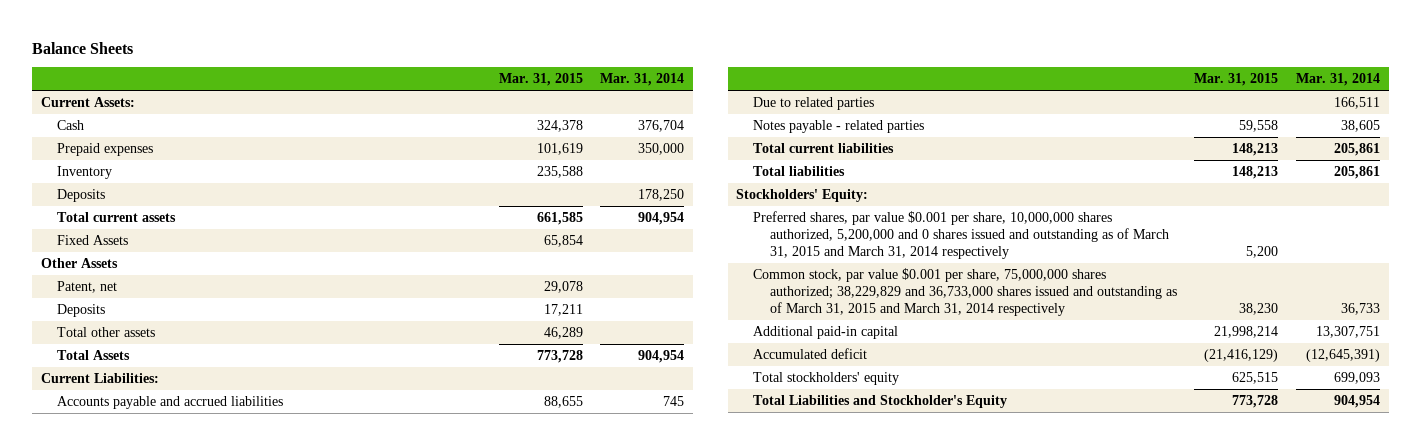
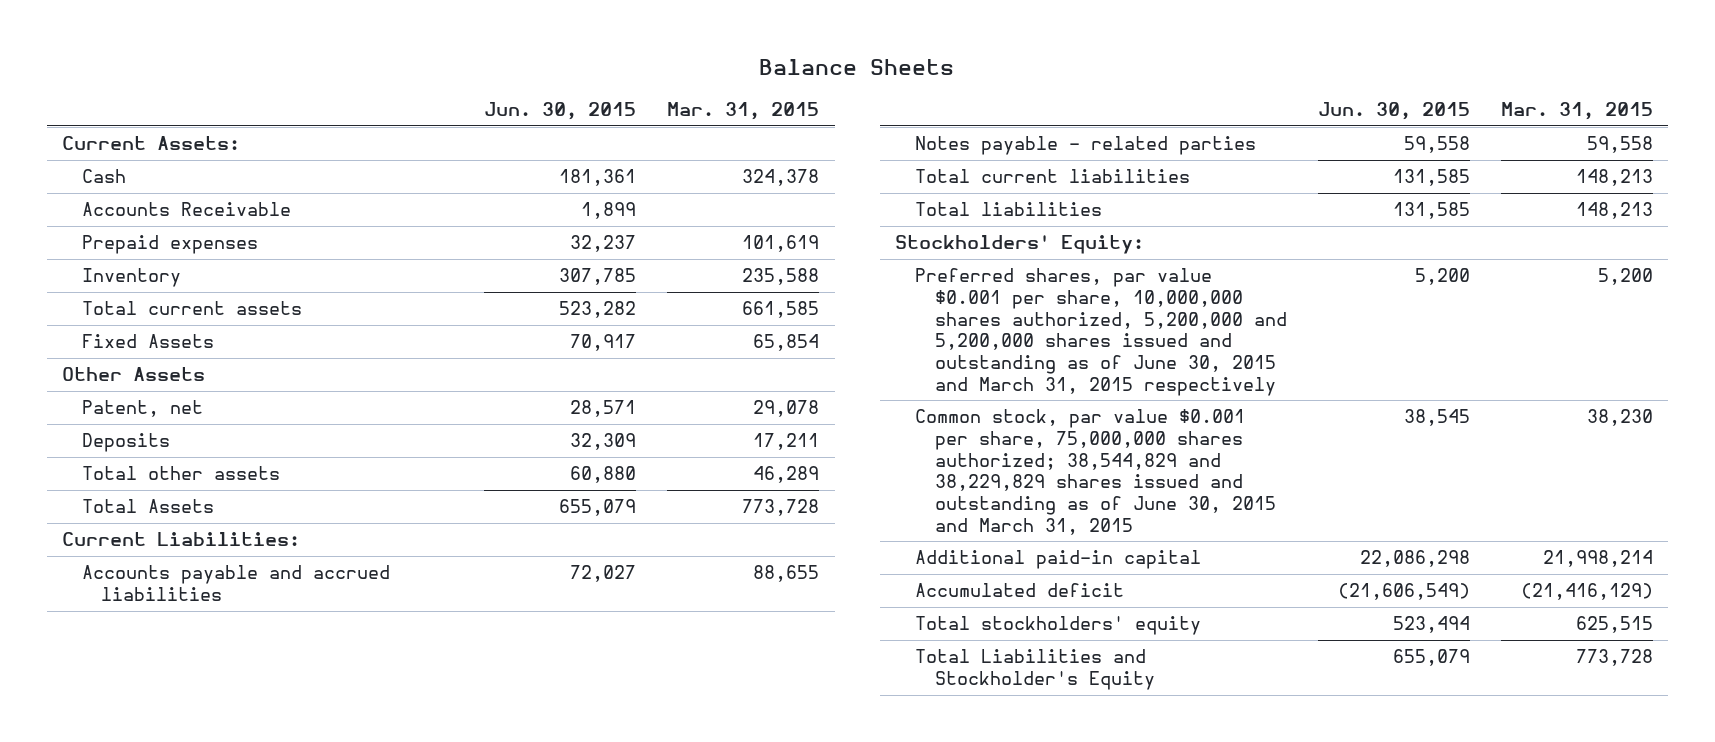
- | Mar. 31, 2015 | Mar. 31, 2014
+ | Jun. 30, 2015 | Mar. 31, 2015
+ Accounts Receivable | 1,899 |
- Deposits | | 178,250
- Due to related parties | | 166,511
- Preferred shares, par value $0.001 per share, 10,000,000 shares authorized, 5,200,000 and 0 shares issued and outstanding as of March 31, 2015 and March 31, 2014 respectively | 5,200 |
- Common stock, par value $0.001 per share, 75,000,000 shares authorized; 38,229,829 and 36,733,000 shares issued and outstanding as of March 31, 2015 and March 31, 2014 respectively | 38,230 | 36,733
+ Preferred shares, par value $0.001 per share, 10,000,000 shares authorized, 5,200,000 and 5,200,000 shares issued and outstanding as of June 30, 2015 and March 31, 2015 respectively | 5,200 | 5,200
+ Common stock, par value $0.001 per share, 75,000,000 shares authorized; 38,544,829 and 38,229,829 shares issued and outstanding as of June 30, 2015 and March 31, 2015 | 38,545 | 38,230

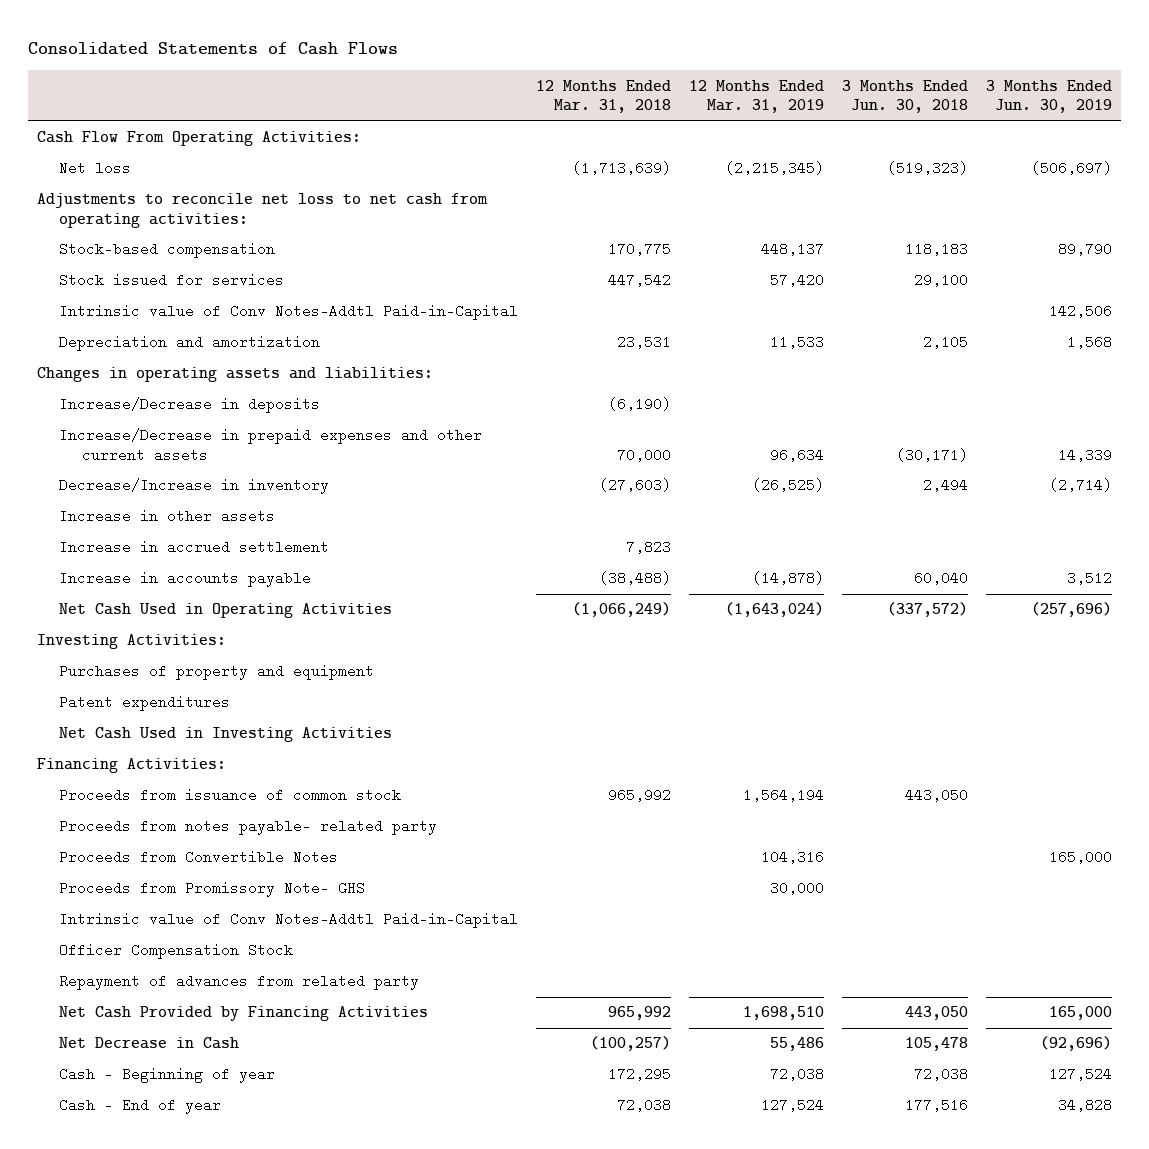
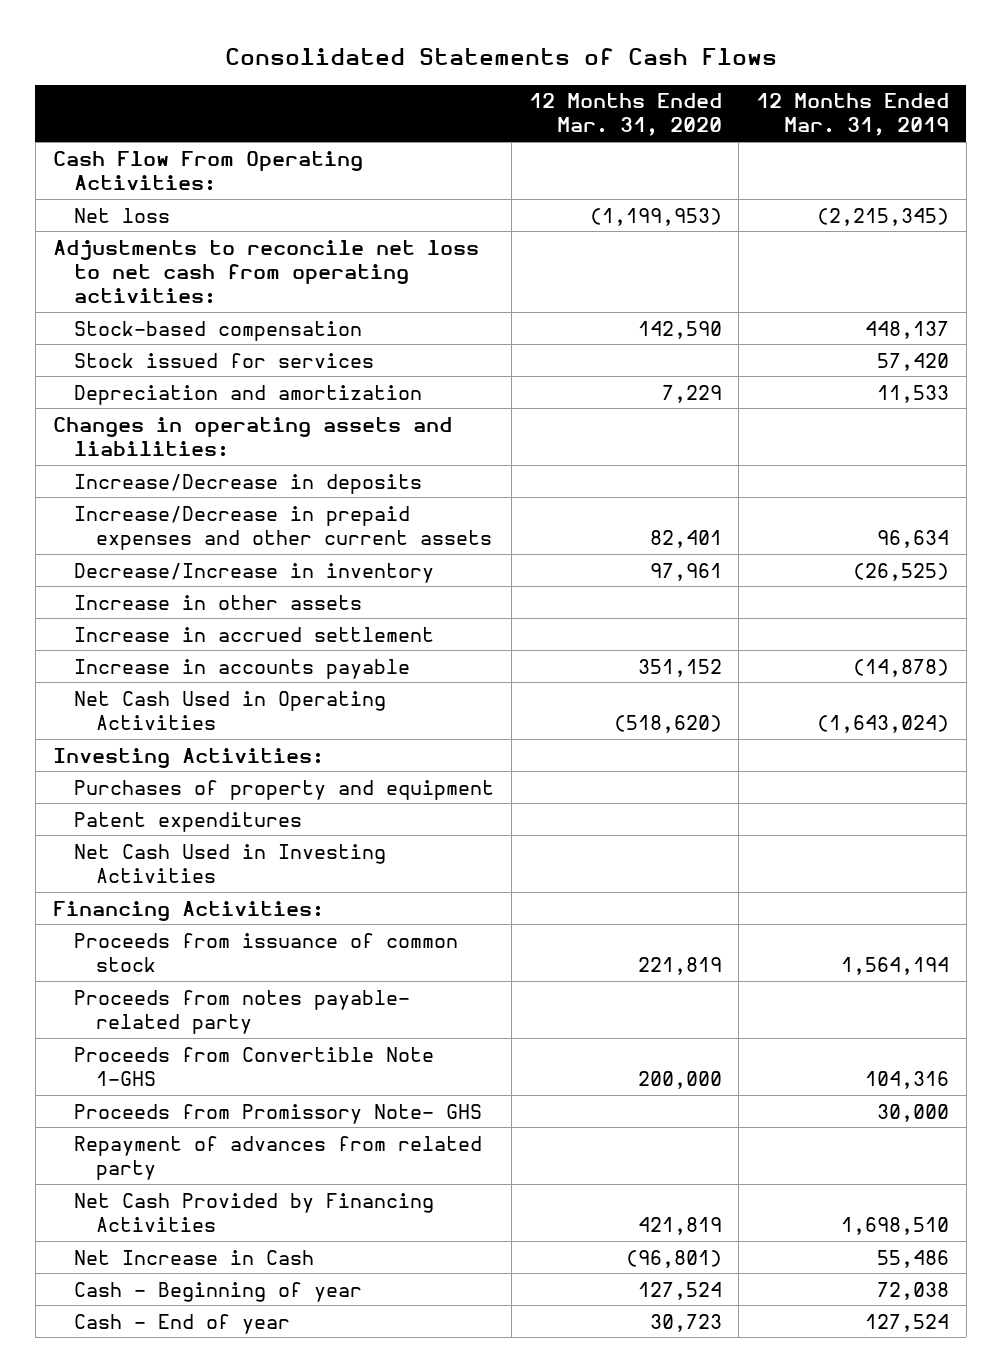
- | 12 Months Ended Mar. 31, 2018 | 12 Months Ended Mar. 31, 2019 | 3 Months Ended Jun. 30, 2018 | 3 Months Ended Jun. 30, 2019
+ | 12 Months Ended Mar. 31, 2020 | 12 Months Ended Mar. 31, 2019
- Intrinsic value of Conv Notes-Addtl Paid-in-Capital | | | | 142,506
- Proceeds from Convertible Notes | | 104,316 | | 165,000
+ Proceeds from Convertible Note 1-GHS | 200,000 | 104,316
- Intrinsic value of Conv Notes-Addtl Paid-in-Capital
- Officer Compensation Stock
- Net Decrease in Cash | (100,257) | 55,486 | 105,478 | (92,696)
+ Net Increase in Cash | (96,801) | 55,486

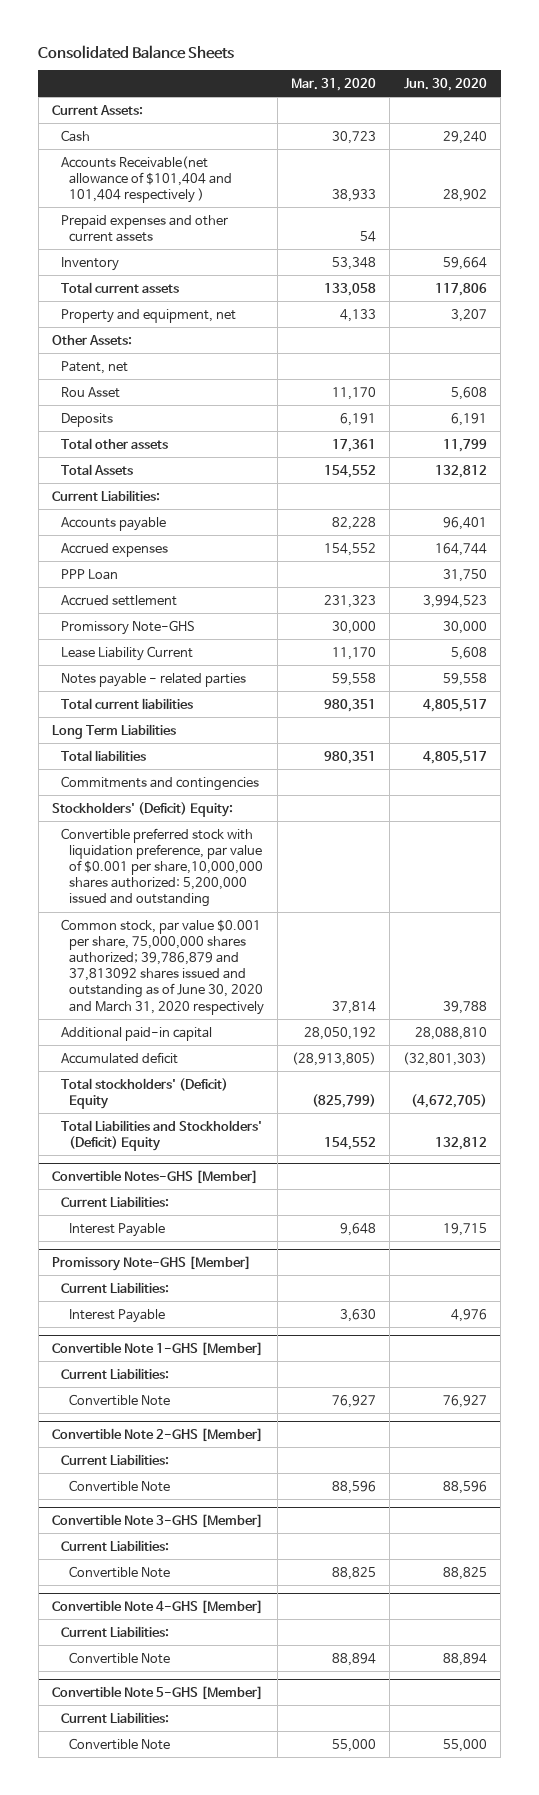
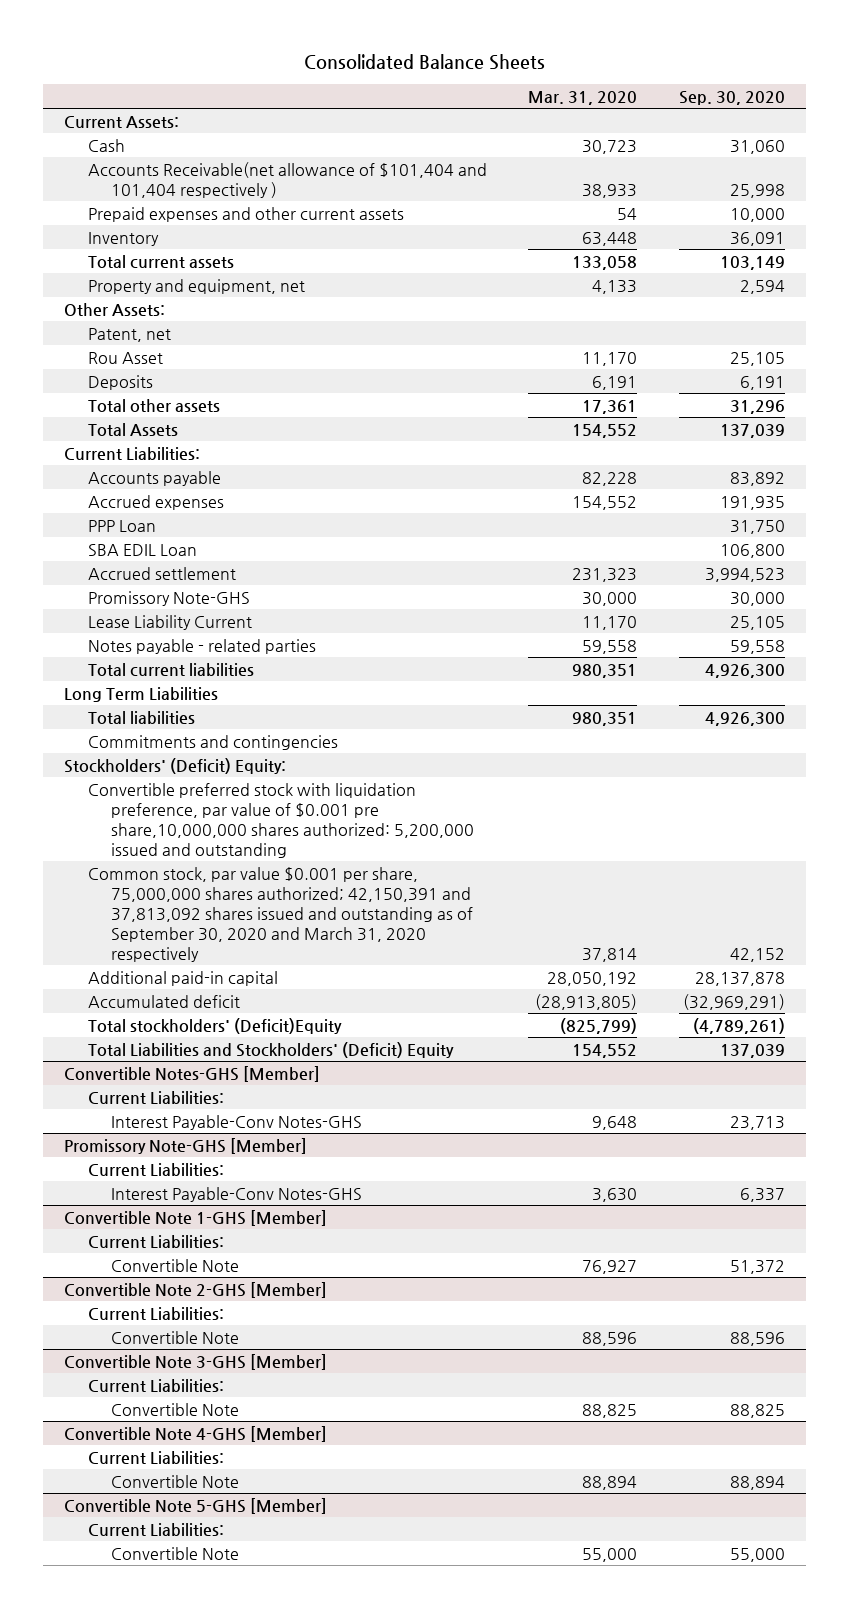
- | Mar. 31, 2020 | Jun. 30, 2020
+ | Mar. 31, 2020 | Sep. 30, 2020
- Inventory | 53,348 | 59,664
+ Inventory | 63,448 | 36,091
+ SBA EDIL Loan | | 106,800
- Convertible preferred stock with liquidation preference, par value of $0.001 per share,10,000,000 shares authorized: 5,200,000 issued and outstanding
- Common stock, par value $0.001 per share, 75,000,000 shares authorized; 39,786,879 and 37,813092 shares issued and outstanding as of June 30, 2020 and March 31, 2020 respectively | 37,814 | 39,788
+ Convertible preferred stock with liquidation preference, par value of $0.001 pre share,10,000,000 shares authorized: 5,200,000 issued and outstanding
+ Common stock, par value $0.001 per share, 75,000,000 shares authorized; 42,150,391 and 37,813,092 shares issued and outstanding as of September 30, 2020 and March 31, 2020 respectively | 37,814 | 42,152
- Total stockholders' (Deficit) Equity | (825,799) | (4,672,705)
+ Total stockholders' (Deficit)Equity | (825,799) | (4,789,261)
@ Convertible Notes-GHS [Member]
- Interest Payable | 9,648 | 19,715
+ Interest Payable-Conv Notes-GHS | 9,648 | 23,713
@ Promissory Note-GHS [Member]
- Interest Payable | 3,630 | 4,976
+ Interest Payable-Conv Notes-GHS | 3,630 | 6,337

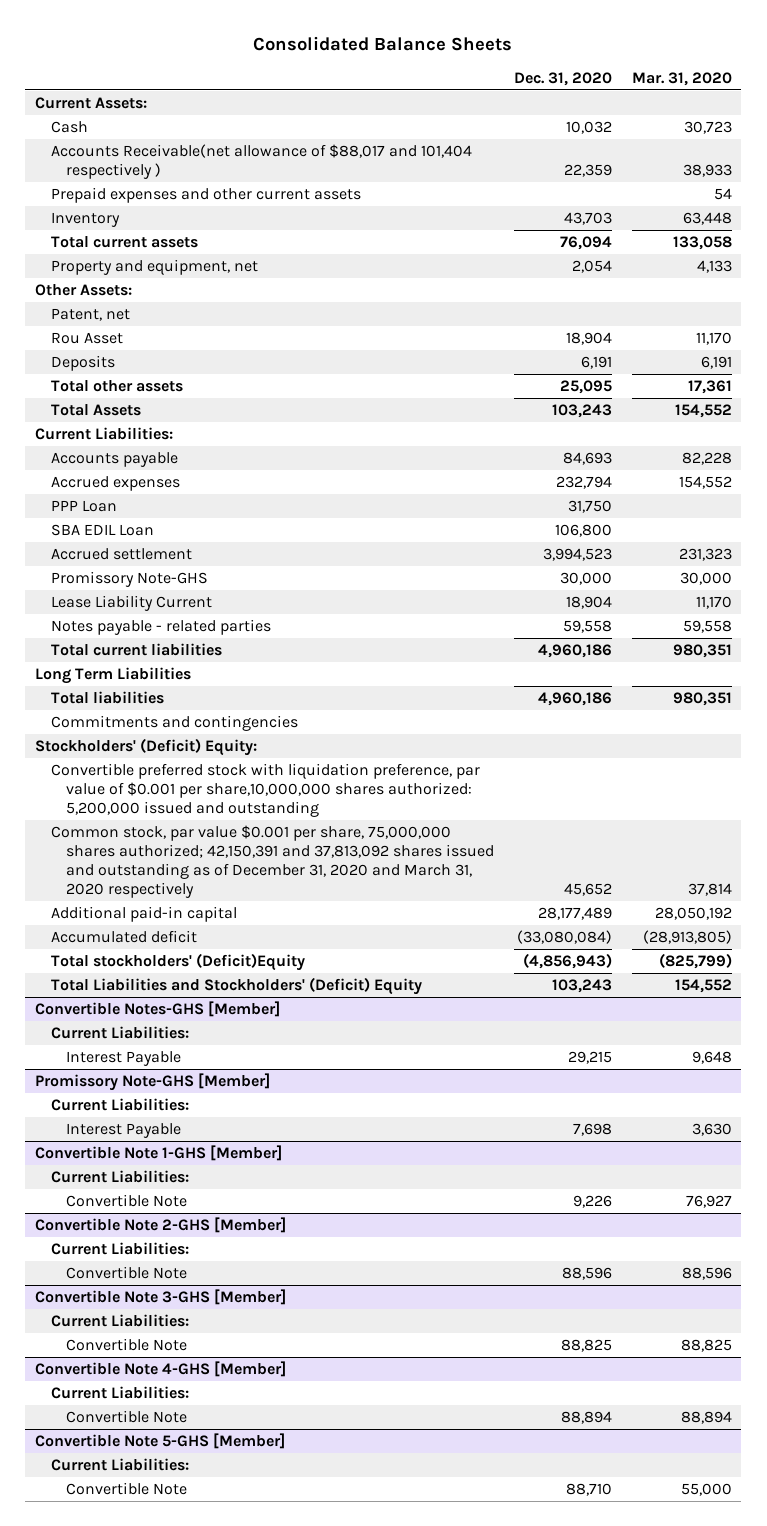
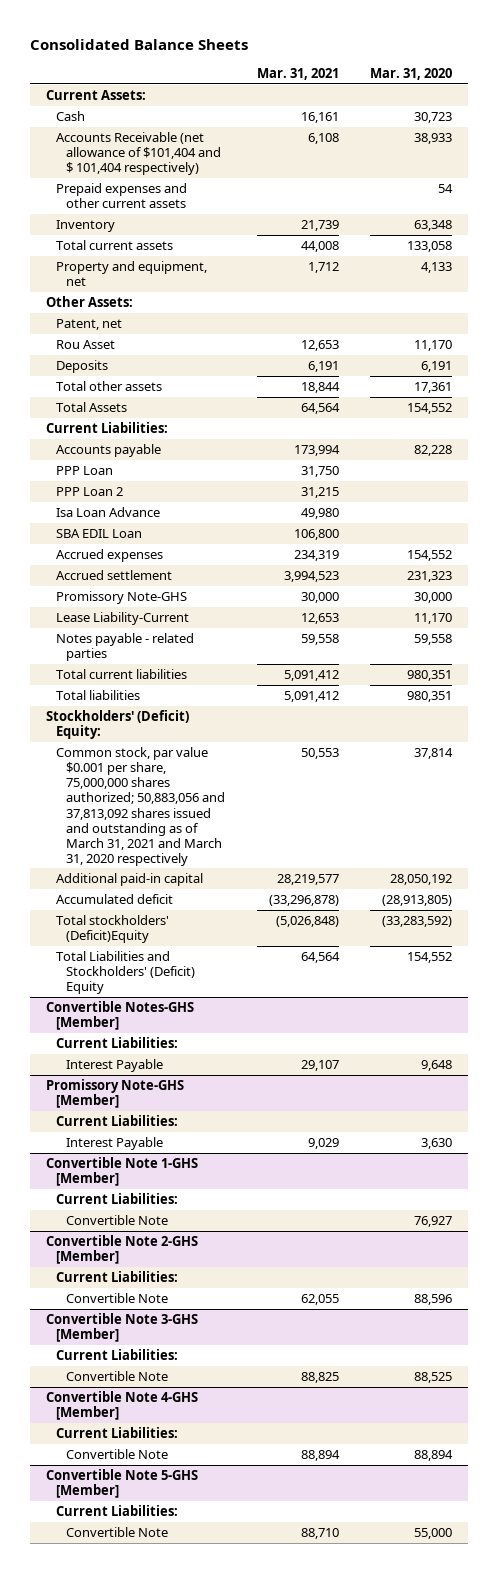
- | Dec. 31, 2020 | Mar. 31, 2020
+ | Mar. 31, 2021 | Mar. 31, 2020
- Accounts Receivable(net allowance of $88,017 and 101,404 respectively ) | 22,359 | 38,933
+ Accounts Receivable (net allowance of $101,404 and $ 101,404 respectively) | 6,108 | 38,933
- Inventory | 43,703 | 63,448
+ Inventory | 21,739 | 63,348
+ PPP Loan 2 | 31,215 |
+ Isa Loan Advance | 49,980 |
moved down: Accrued expenses | 234,319 | 154,552
- Lease Liability Current | 18,904 | 11,170
+ Lease Liability-Current | 12,653 | 11,170
- Long Term Liabilities
- Commitments and contingencies
- Convertible preferred stock with liquidation preference, par value of $0.001 per share,10,000,000 shares authorized: 5,200,000 issued and outstanding
- Common stock, par value $0.001 per share, 75,000,000 shares authorized; 42,150,391 and 37,813,092 shares issued and outstanding as of December 31, 2020 and March 31, 2020 respectively | 45,652 | 37,814
+ Common stock, par value $0.001 per share, 75,000,000 shares authorized; 50,883,056 and 37,813,092 shares issued and outstanding as of March 31, 2021 and March 31, 2020 respectively | 50,553 | 37,814
- Total stockholders' (Deficit)Equity | (4,856,943) | (825,799)
+ Total stockholders' (Deficit)Equity | (5,026,848) | (33,283,592)
@ Convertible Note 3-GHS [Member]
- Convertible Note | 88,825 | 88,825
+ Convertible Note | 88,825 | 88,525

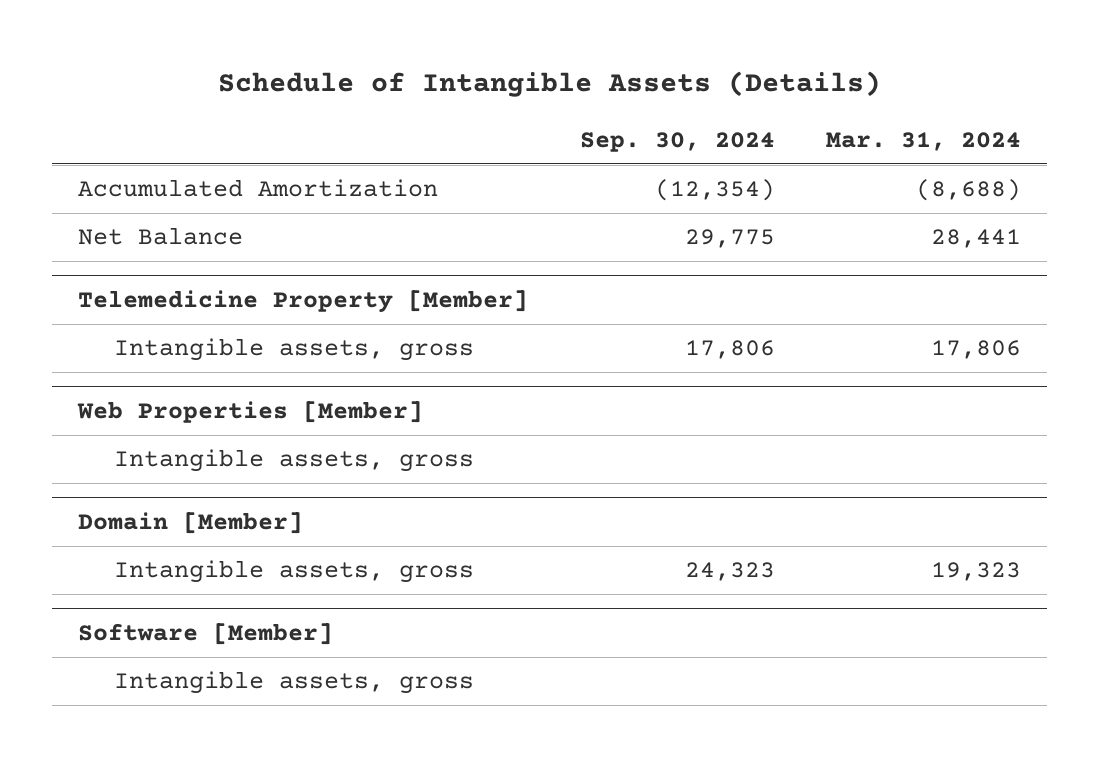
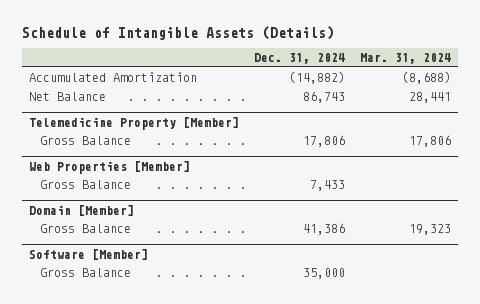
- | Sep. 30, 2024 | Mar. 31, 2024
+ | Dec. 31, 2024 | Mar. 31, 2024
@ Telemedicine Property [Member]
- Intangible assets, gross | 17,806 | 17,806
+ Gross Balance | 17,806 | 17,806
@ Web Properties [Member]
- Intangible assets, gross
+ Gross Balance | 7,433 |
@ Domain [Member]
- Intangible assets, gross | 24,323 | 19,323
+ Gross Balance | 41,386 | 19,323
@ Software [Member]
- Intangible assets, gross
+ Gross Balance | 35,000 |

